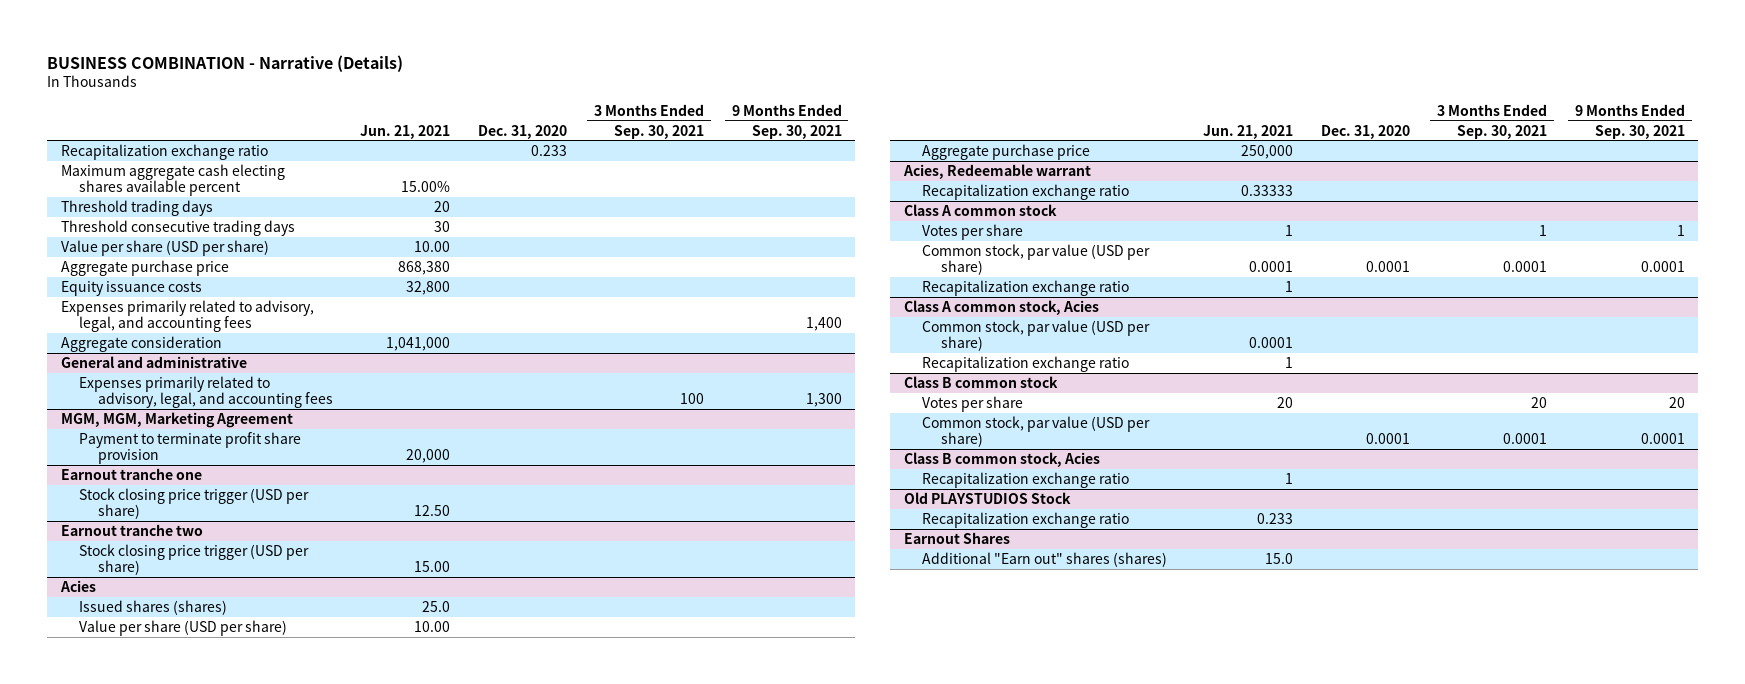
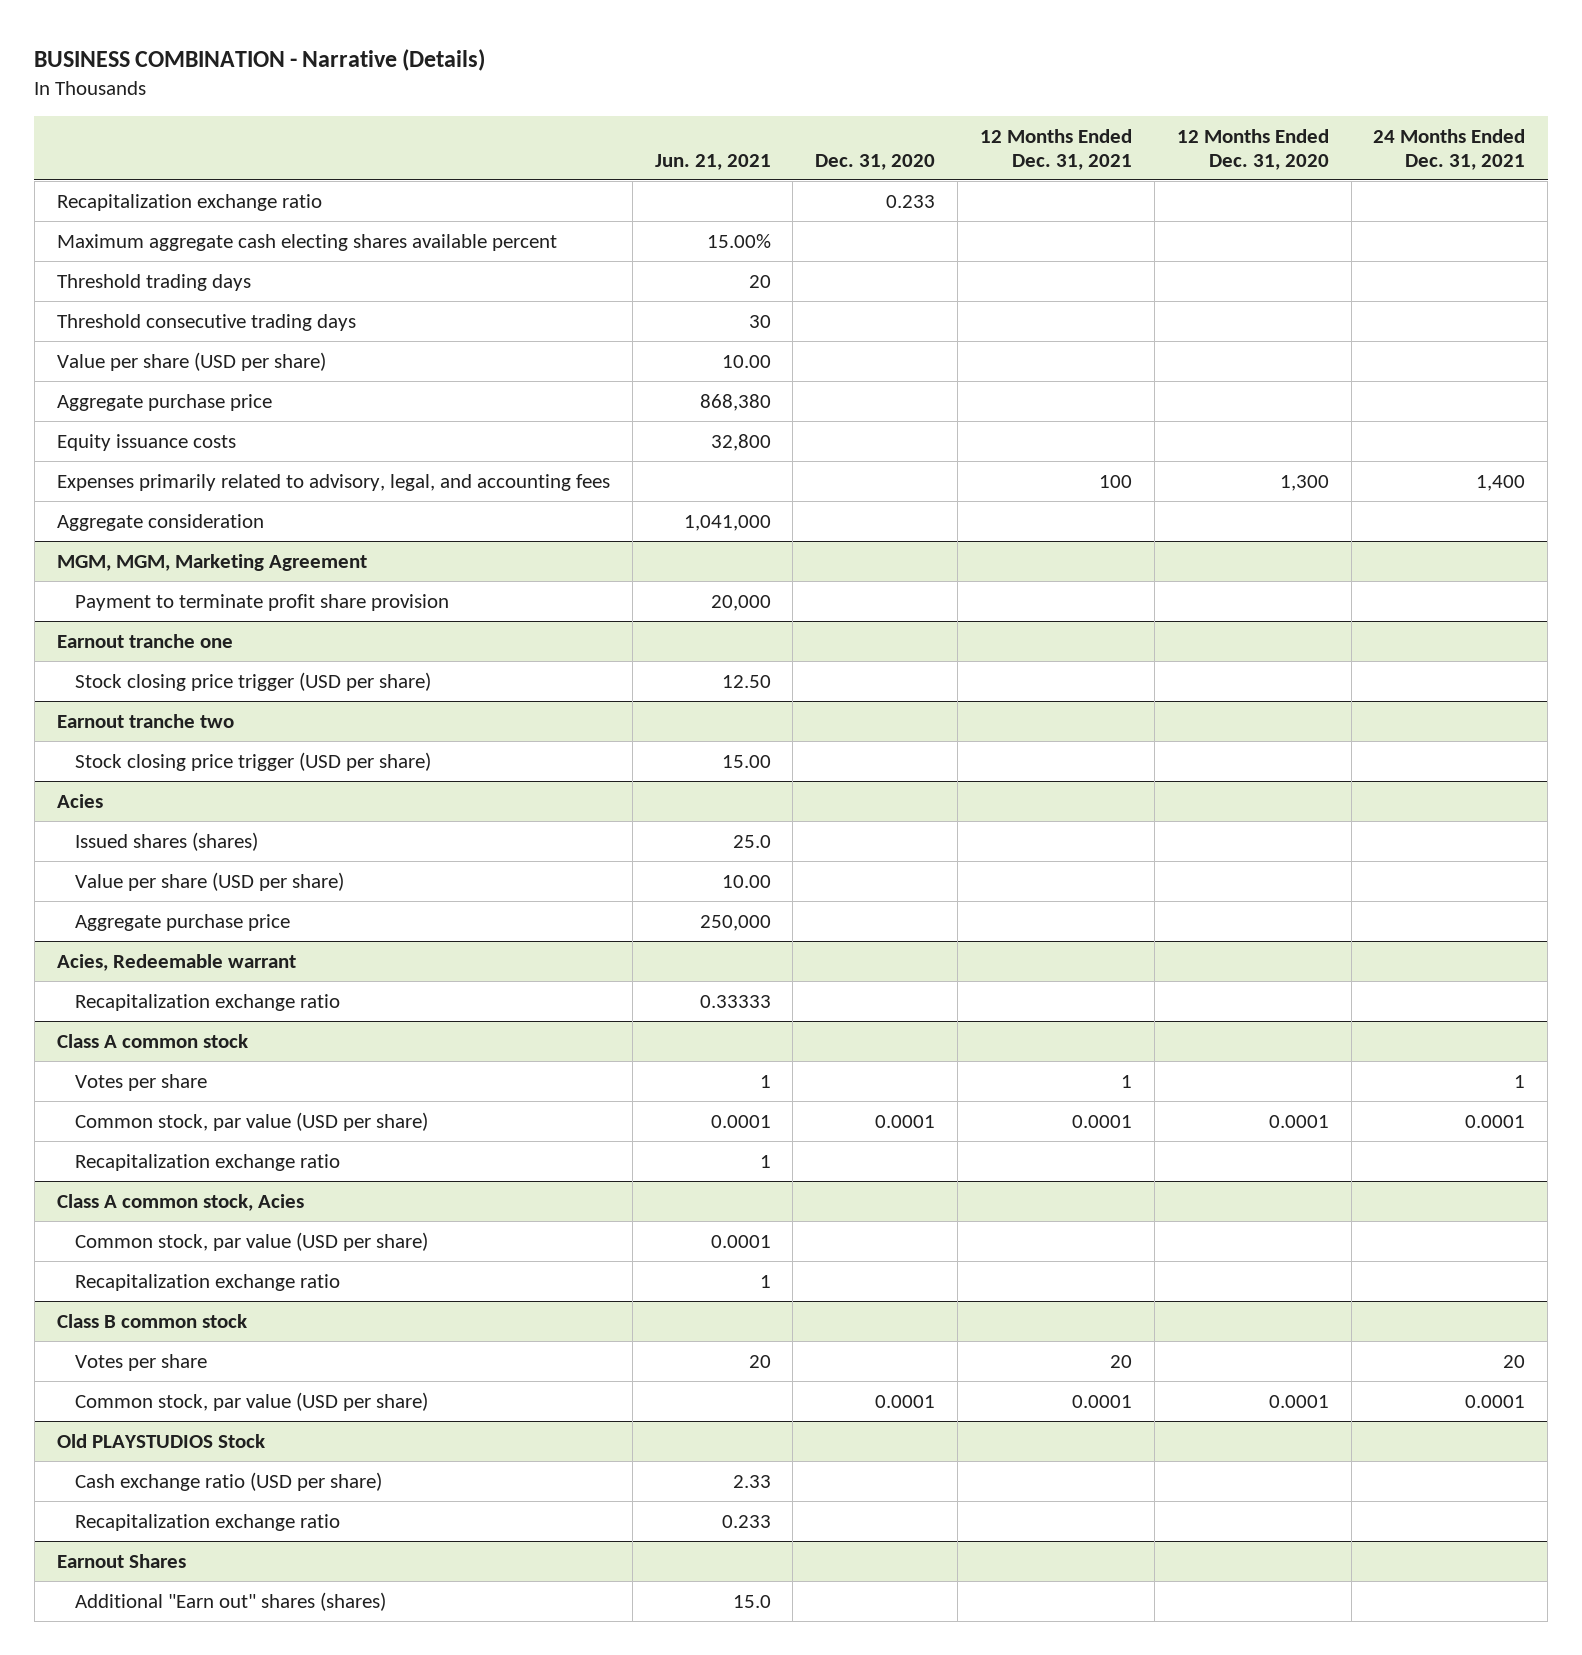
- | Jun. 21, 2021 | Dec. 31, 2020 | 3 Months Ended Sep. 30, 2021 | 9 Months Ended Sep. 30, 2021
+ | Jun. 21, 2021 | Dec. 31, 2020 | 12 Months Ended Dec. 31, 2021 | 12 Months Ended Dec. 31, 2020 | 24 Months Ended Dec. 31, 2021
- General and administrative
- Expenses primarily related to advisory, legal, and accounting fees | | | 100 | 1,300
- Class B common stock, Acies
- Recapitalization exchange ratio | 1 | | |
@ Old PLAYSTUDIOS Stock
+ Cash exchange ratio (USD per share) | 2.33 | | | |

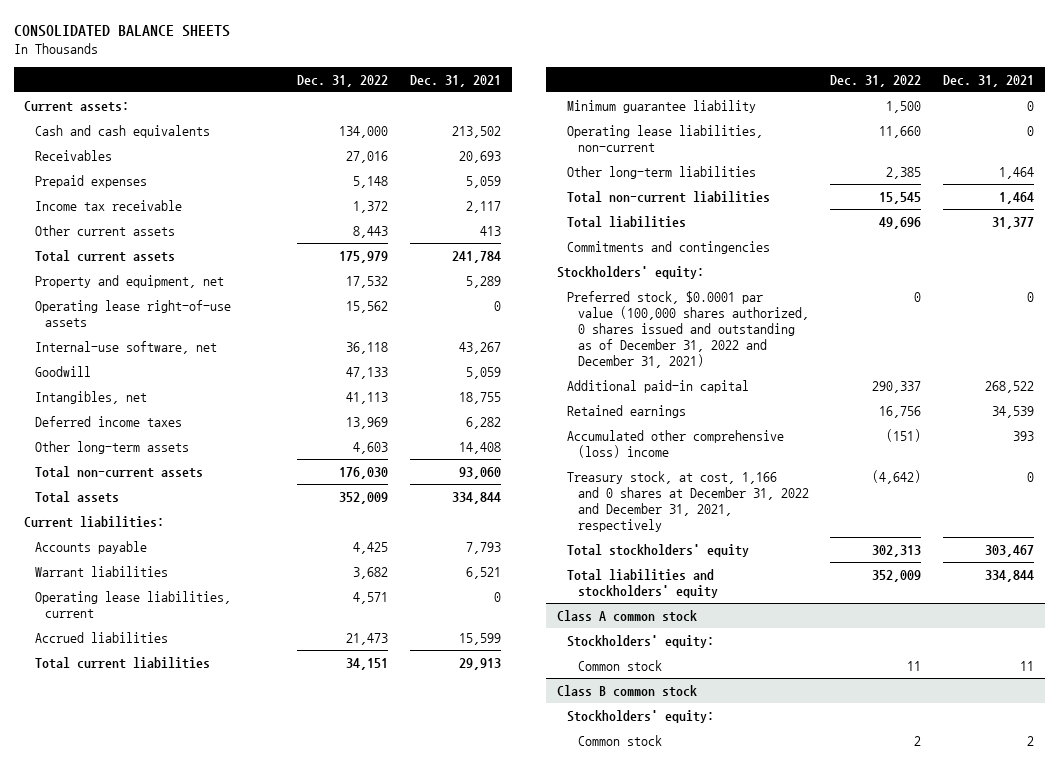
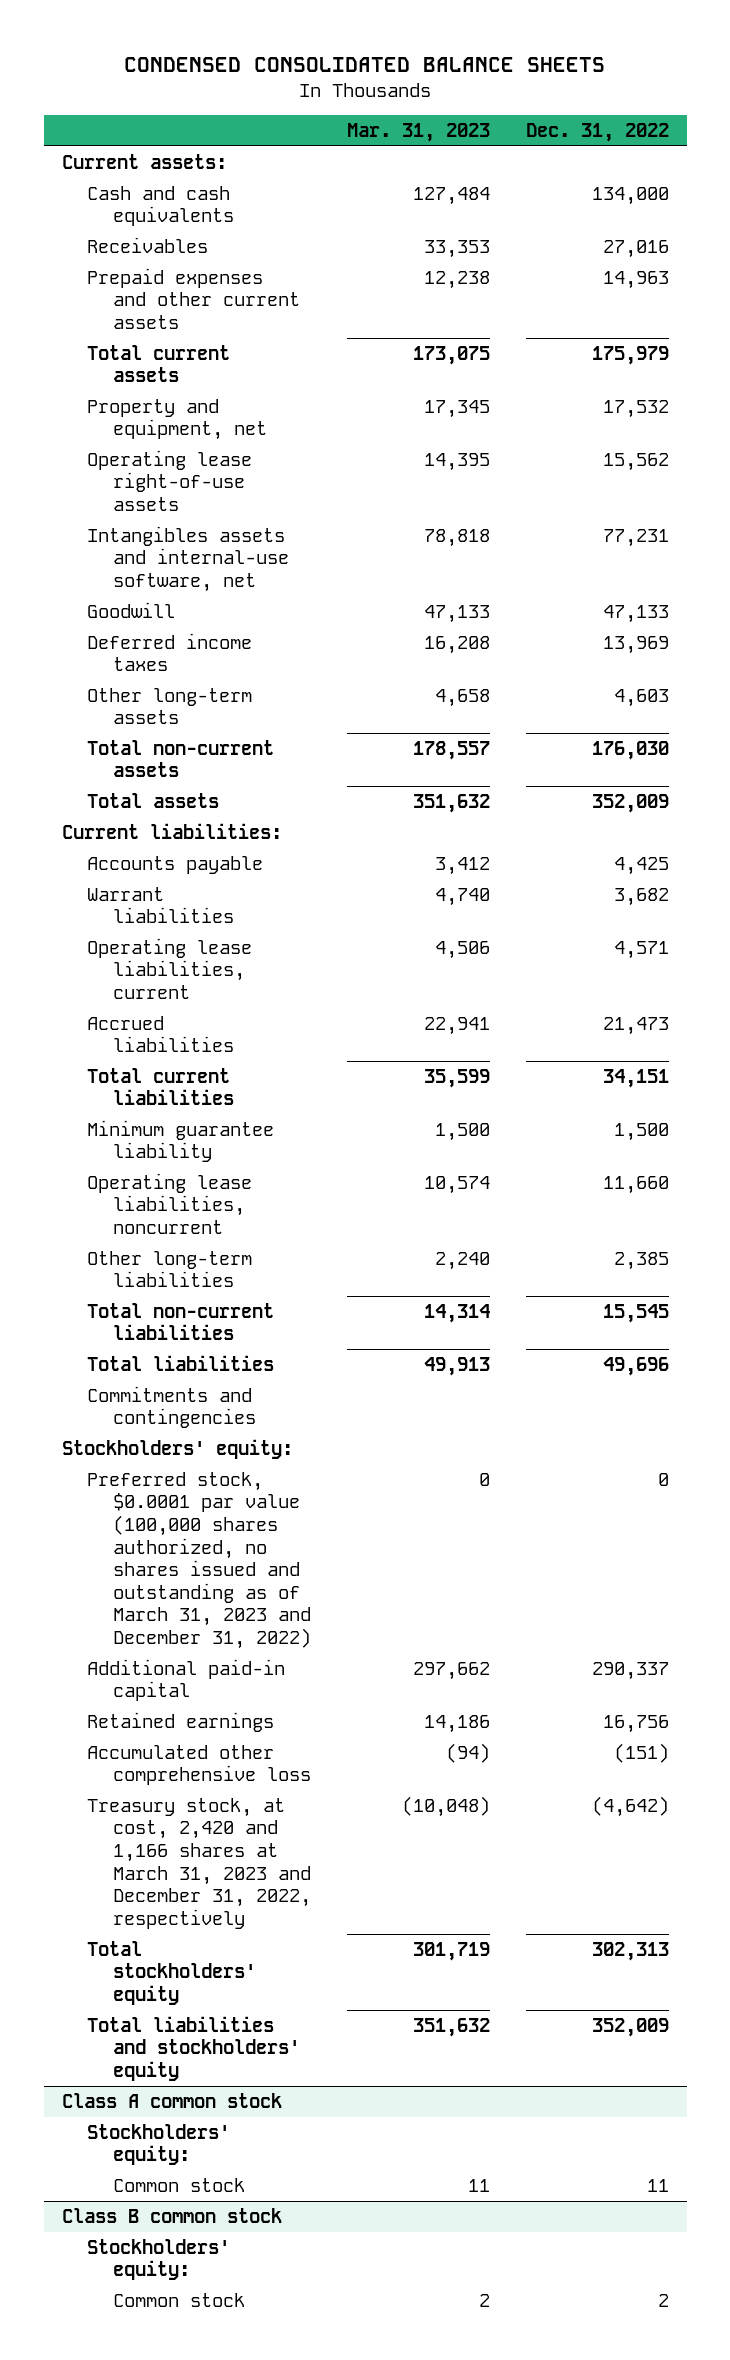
- CONSOLIDATED BALANCE SHEETS
+ CONDENSED CONSOLIDATED BALANCE SHEETS
- | Dec. 31, 2022 | Dec. 31, 2021
+ | Mar. 31, 2023 | Dec. 31, 2022
- Prepaid expenses | 5,148 | 5,059
- Income tax receivable | 1,372 | 2,117
- Other current assets | 8,443 | 413
+ Prepaid expenses and other current assets | 12,238 | 14,963
- Internal-use software, net | 36,118 | 43,267
+ Intangibles assets and internal-use software, net | 78,818 | 77,231
- Intangibles, net | 41,113 | 18,755
- Operating lease liabilities, non-current | 11,660 | 0
+ Operating lease liabilities, noncurrent | 10,574 | 11,660
- Preferred stock, $0.0001 par value (100,000 shares authorized, 0 shares issued and outstanding as of December 31, 2022 and December 31, 2021) | 0 | 0
+ Preferred stock, $0.0001 par value (100,000 shares authorized, no shares issued and outstanding as of March 31, 2023 and December 31, 2022) | 0 | 0
- Accumulated other comprehensive (loss) income | (151) | 393
- Treasury stock, at cost, 1,166 and 0 shares at December 31, 2022 and December 31, 2021, respectively | (4,642) | 0
+ Accumulated other comprehensive loss | (94) | (151)
+ Treasury stock, at cost, 2,420 and 1,166 shares at March 31, 2023 and December 31, 2022, respectively | (10,048) | (4,642)

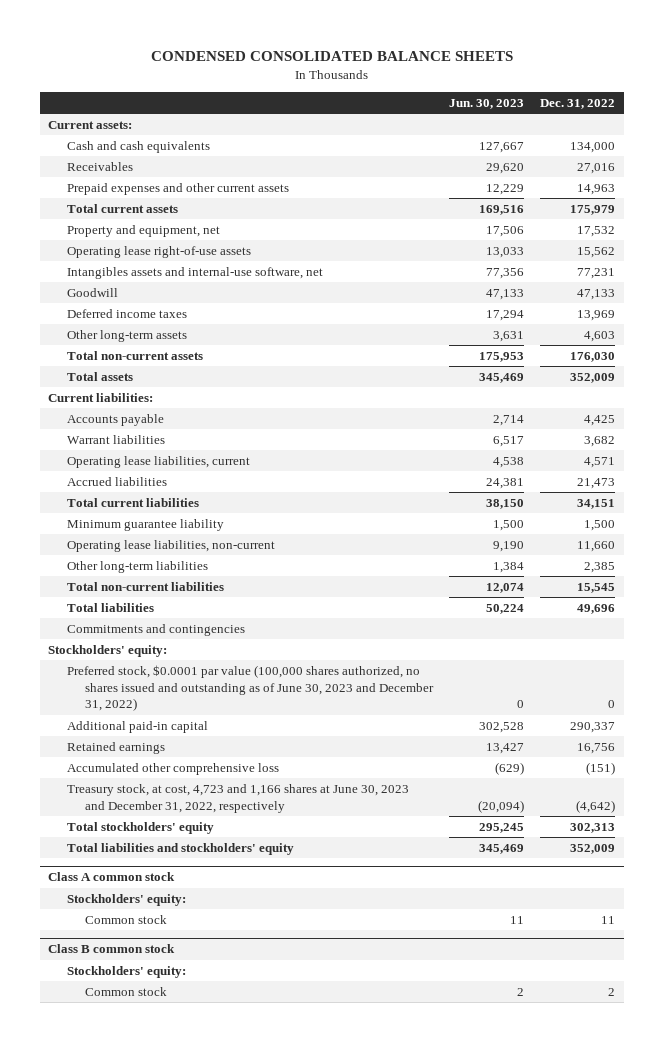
- | Mar. 31, 2023 | Dec. 31, 2022
+ | Jun. 30, 2023 | Dec. 31, 2022
- Operating lease liabilities, noncurrent | 10,574 | 11,660
+ Operating lease liabilities, non-current | 9,190 | 11,660
- Preferred stock, $0.0001 par value (100,000 shares authorized, no shares issued and outstanding as of March 31, 2023 and December 31, 2022) | 0 | 0
+ Preferred stock, $0.0001 par value (100,000 shares authorized, no shares issued and outstanding as of June 30, 2023 and December 31, 2022) | 0 | 0
- Treasury stock, at cost, 2,420 and 1,166 shares at March 31, 2023 and December 31, 2022, respectively | (10,048) | (4,642)
+ Treasury stock, at cost, 4,723 and 1,166 shares at June 30, 2023 and December 31, 2022, respectively | (20,094) | (4,642)

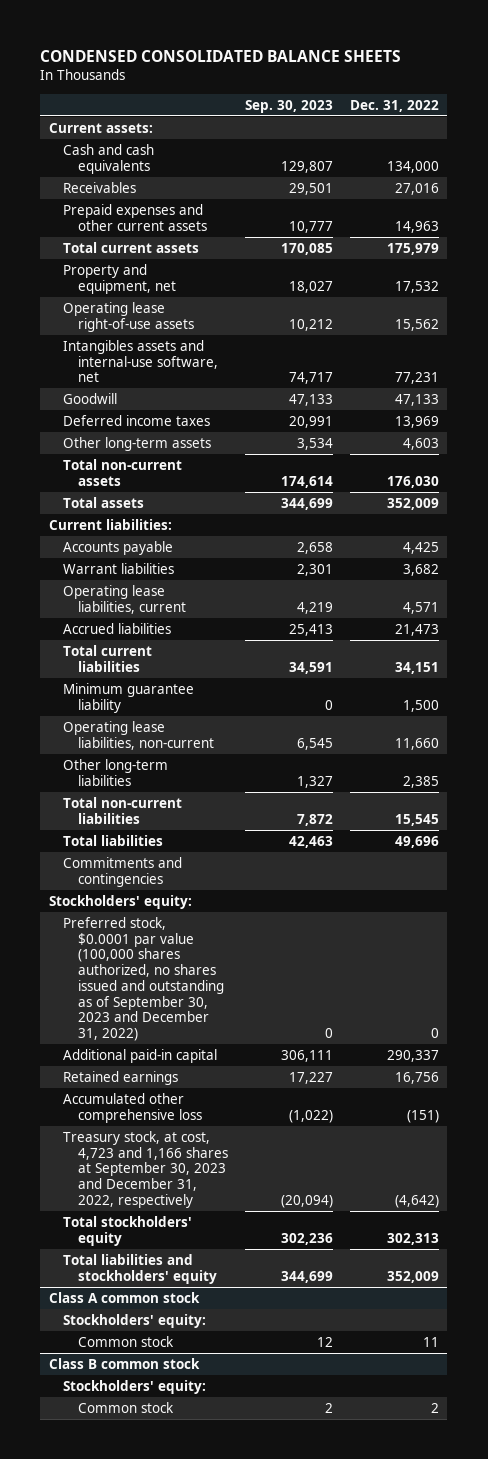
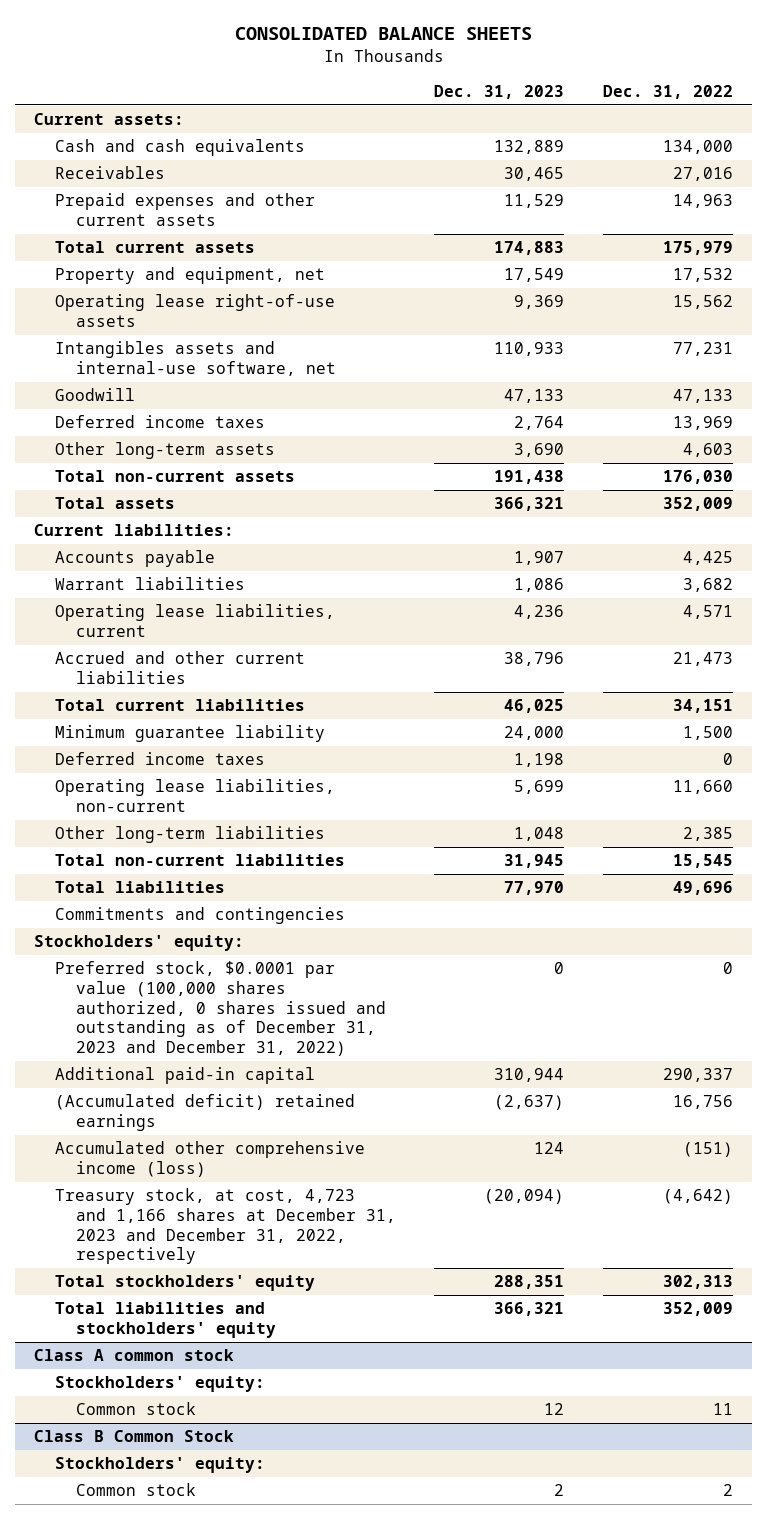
- CONDENSED CONSOLIDATED BALANCE SHEETS
+ CONSOLIDATED BALANCE SHEETS
- | Sep. 30, 2023 | Dec. 31, 2022
+ | Dec. 31, 2023 | Dec. 31, 2022
- Accrued liabilities | 25,413 | 21,473
+ Accrued and other current liabilities | 38,796 | 21,473
+ Deferred income taxes | 1,198 | 0
- Preferred stock, $0.0001 par value (100,000 shares authorized, no shares issued and outstanding as of September 30, 2023 and December 31, 2022) | 0 | 0
+ Preferred stock, $0.0001 par value (100,000 shares authorized, 0 shares issued and outstanding as of December 31, 2023 and December 31, 2022) | 0 | 0
- Retained earnings | 17,227 | 16,756
- Accumulated other comprehensive loss | (1,022) | (151)
- Treasury stock, at cost, 4,723 and 1,166 shares at September 30, 2023 and December 31, 2022, respectively | (20,094) | (4,642)
+ (Accumulated deficit) retained earnings | (2,637) | 16,756
+ Accumulated other comprehensive income (loss) | 124 | (151)
+ Treasury stock, at cost, 4,723 and 1,166 shares at December 31, 2023 and December 31, 2022, respectively | (20,094) | (4,642)
- Class B common stock
+ Class B Common Stock

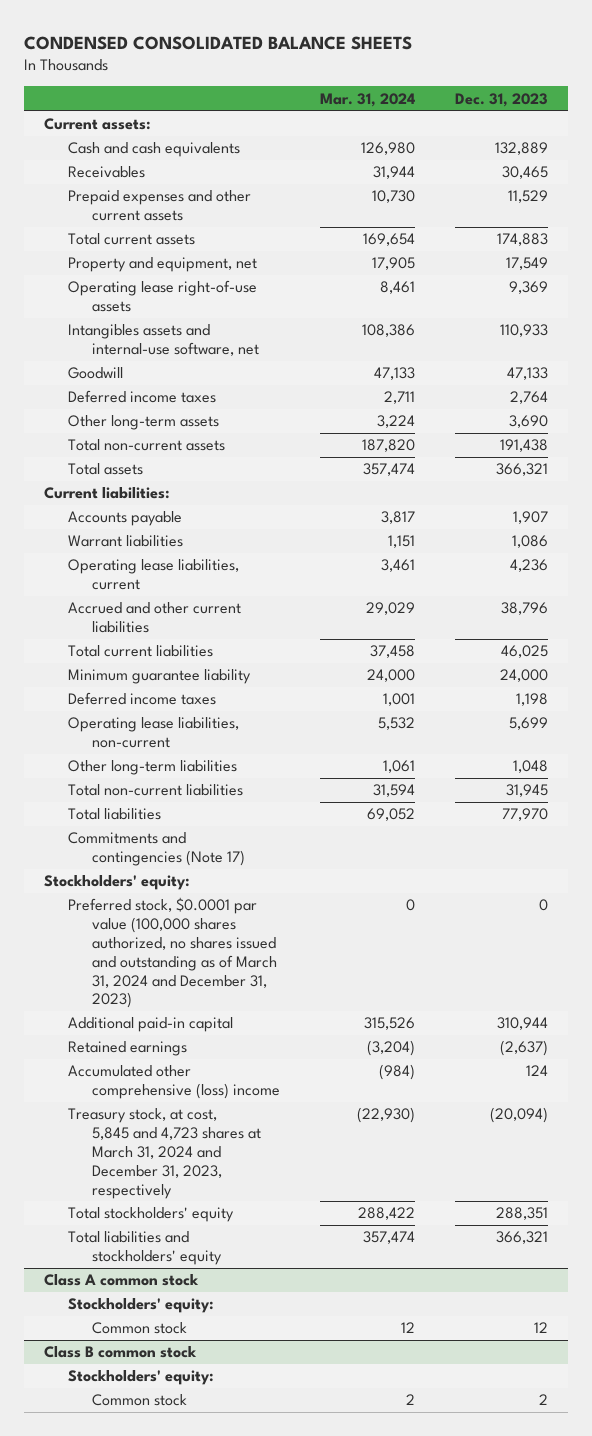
- CONSOLIDATED BALANCE SHEETS
+ CONDENSED CONSOLIDATED BALANCE SHEETS
- | Dec. 31, 2023 | Dec. 31, 2022
+ | Mar. 31, 2024 | Dec. 31, 2023
- Commitments and contingencies
+ Commitments and contingencies (Note 17)
- Preferred stock, $0.0001 par value (100,000 shares authorized, 0 shares issued and outstanding as of December 31, 2023 and December 31, 2022) | 0 | 0
+ Preferred stock, $0.0001 par value (100,000 shares authorized, no shares issued and outstanding as of March 31, 2024 and December 31, 2023) | 0 | 0
- (Accumulated deficit) retained earnings | (2,637) | 16,756
- Accumulated other comprehensive income (loss) | 124 | (151)
- Treasury stock, at cost, 4,723 and 1,166 shares at December 31, 2023 and December 31, 2022, respectively | (20,094) | (4,642)
+ Retained earnings | (3,204) | (2,637)
+ Accumulated other comprehensive (loss) income | (984) | 124
+ Treasury stock, at cost, 5,845 and 4,723 shares at March 31, 2024 and December 31, 2023, respectively | (22,930) | (20,094)
- Class B Common Stock
+ Class B common stock

